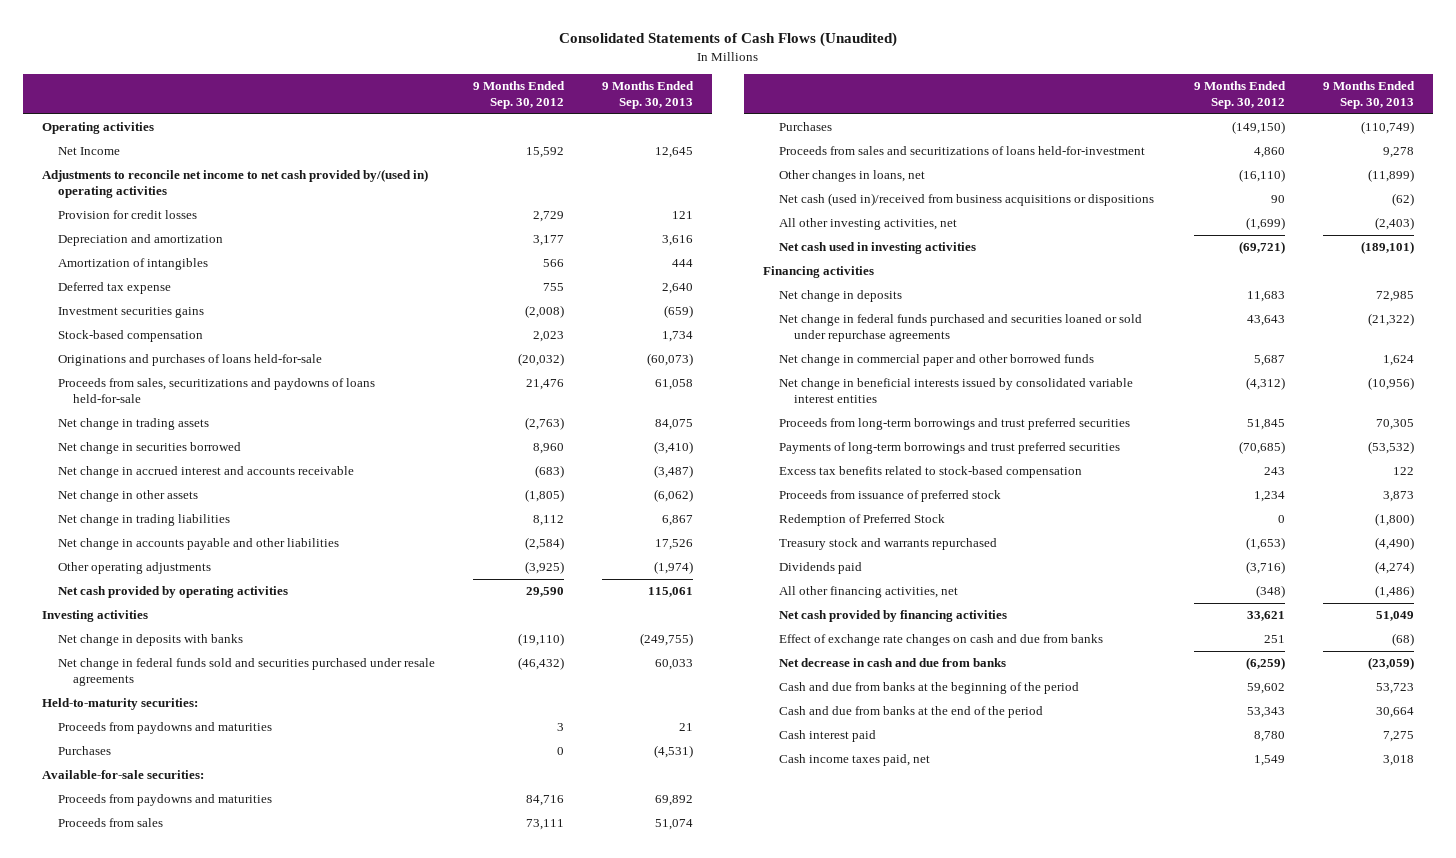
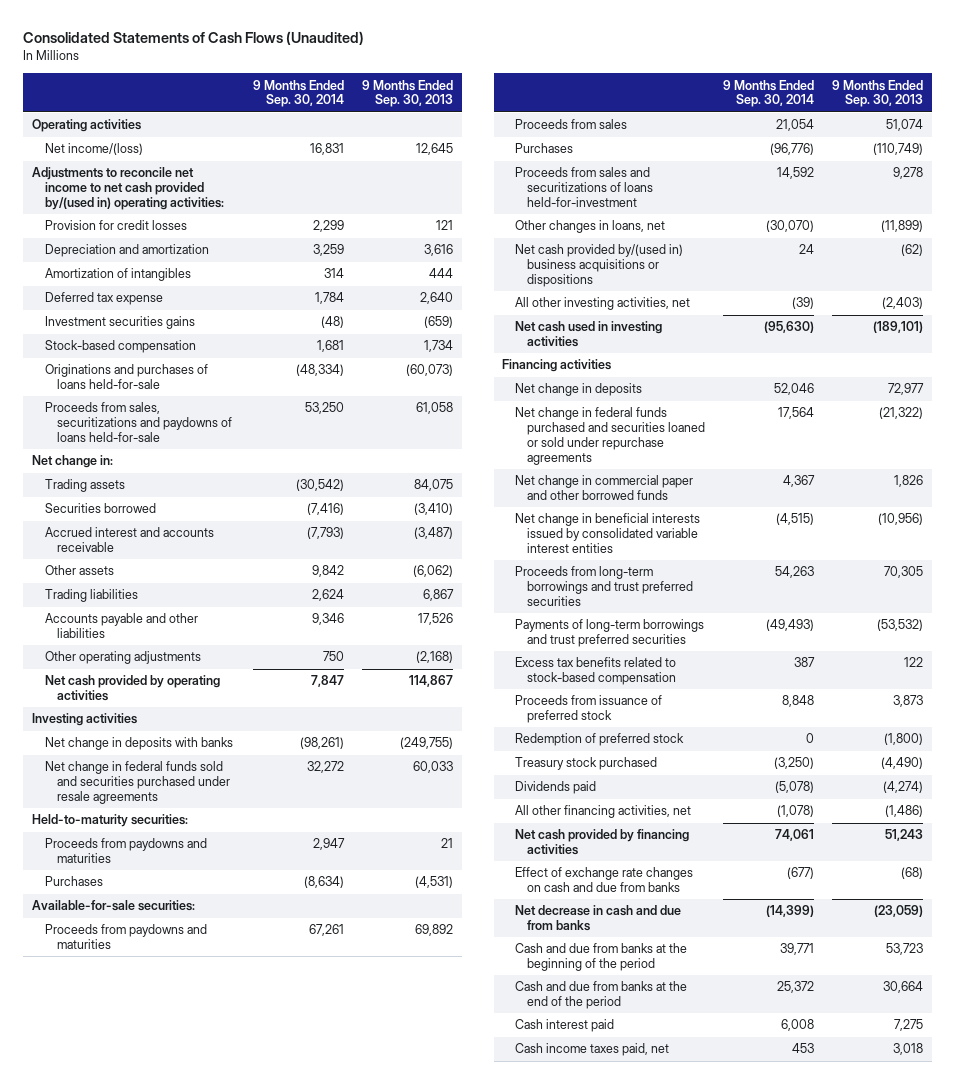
- | 9 Months Ended Sep. 30, 2012 | 9 Months Ended Sep. 30, 2013
+ | 9 Months Ended Sep. 30, 2014 | 9 Months Ended Sep. 30, 2013
- Net Income | 15,592 | 12,645
- Adjustments to reconcile net income to net cash provided by/(used in) operating activities
+ Net income/(loss) | 16,831 | 12,645
+ Adjustments to reconcile net income to net cash provided by/(used in) operating activities:
- Net change in trading assets | (2,763) | 84,075
- Net change in securities borrowed | 8,960 | (3,410)
- Net change in accrued interest and accounts receivable | (683) | (3,487)
- Net change in other assets | (1,805) | (6,062)
- Net change in trading liabilities | 8,112 | 6,867
- Net change in accounts payable and other liabilities | (2,584) | 17,526
- Other operating adjustments | (3,925) | (1,974)
- Net cash provided by operating activities | 29,590 | 115,061
+ Net change in:
+ Trading assets | (30,542) | 84,075
+ Securities borrowed | (7,416) | (3,410)
+ Accrued interest and accounts receivable | (7,793) | (3,487)
+ Other assets | 9,842 | (6,062)
+ Trading liabilities | 2,624 | 6,867
+ Accounts payable and other liabilities | 9,346 | 17,526
+ Other operating adjustments | 750 | (2,168)
+ Net cash provided by operating activities | 7,847 | 114,867
- Net cash (used in)/received from business acquisitions or dispositions | 90 | (62)
+ Net cash provided by/(used in) business acquisitions or dispositions | 24 | (62)
- Net change in deposits | 11,683 | 72,985
+ Net change in deposits | 52,046 | 72,977
- Net change in commercial paper and other borrowed funds | 5,687 | 1,624
+ Net change in commercial paper and other borrowed funds | 4,367 | 1,826
- Redemption of Preferred Stock | 0 | (1,800)
- Treasury stock and warrants repurchased | (1,653) | (4,490)
+ Redemption of preferred stock | 0 | (1,800)
+ Treasury stock purchased | (3,250) | (4,490)
- Net cash provided by financing activities | 33,621 | 51,049
+ Net cash provided by financing activities | 74,061 | 51,243

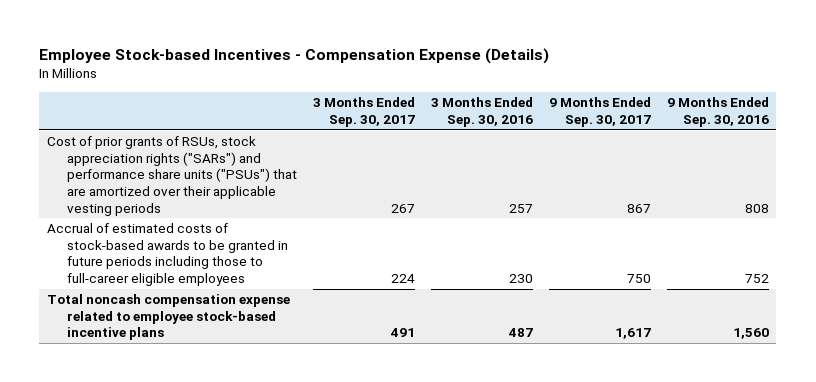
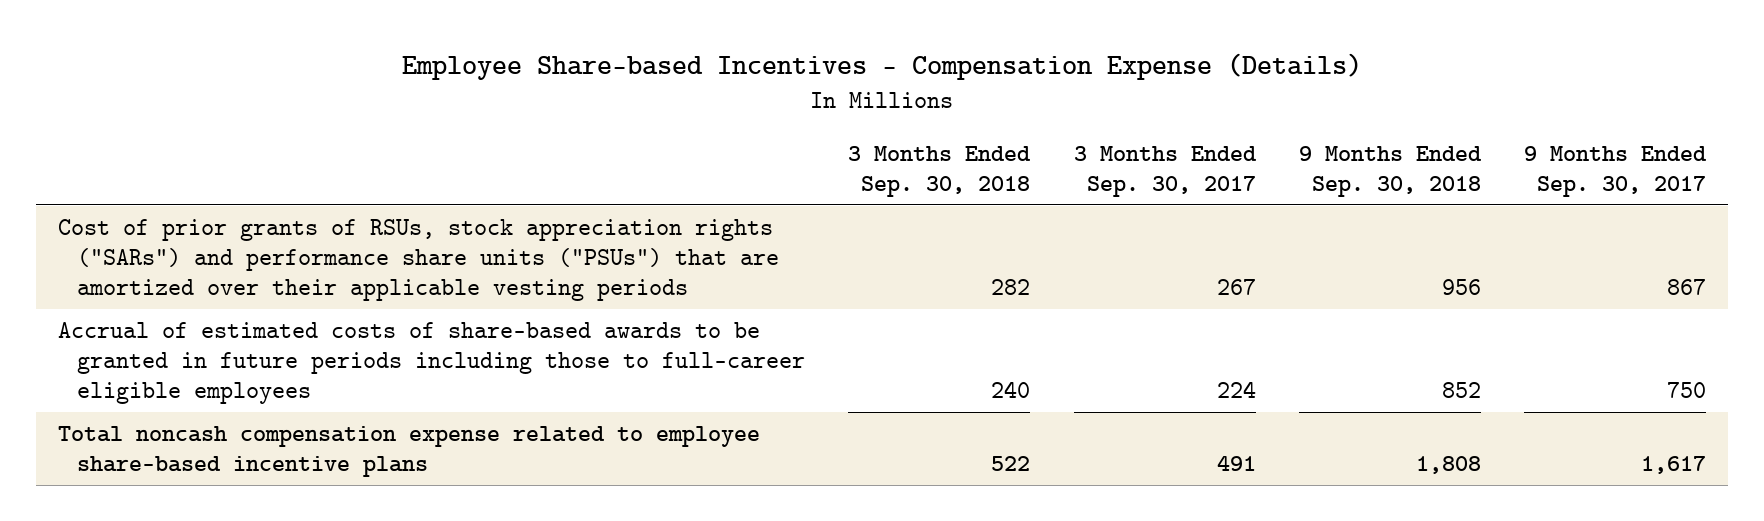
- Employee Stock-based Incentives - Compensation Expense (Details)
+ Employee Share-based Incentives - Compensation Expense (Details)
- | 3 Months Ended Sep. 30, 2017 | 3 Months Ended Sep. 30, 2016 | 9 Months Ended Sep. 30, 2017 | 9 Months Ended Sep. 30, 2016
+ | 3 Months Ended Sep. 30, 2018 | 3 Months Ended Sep. 30, 2017 | 9 Months Ended Sep. 30, 2018 | 9 Months Ended Sep. 30, 2017
- Accrual of estimated costs of stock-based awards to be granted in future periods including those to full-career eligible employees | 224 | 230 | 750 | 752
- Total noncash compensation expense related to employee stock-based incentive plans | 491 | 487 | 1,617 | 1,560
+ Accrual of estimated costs of share-based awards to be granted in future periods including those to full-career eligible employees | 240 | 224 | 852 | 750
+ Total noncash compensation expense related to employee share-based incentive plans | 522 | 491 | 1,808 | 1,617

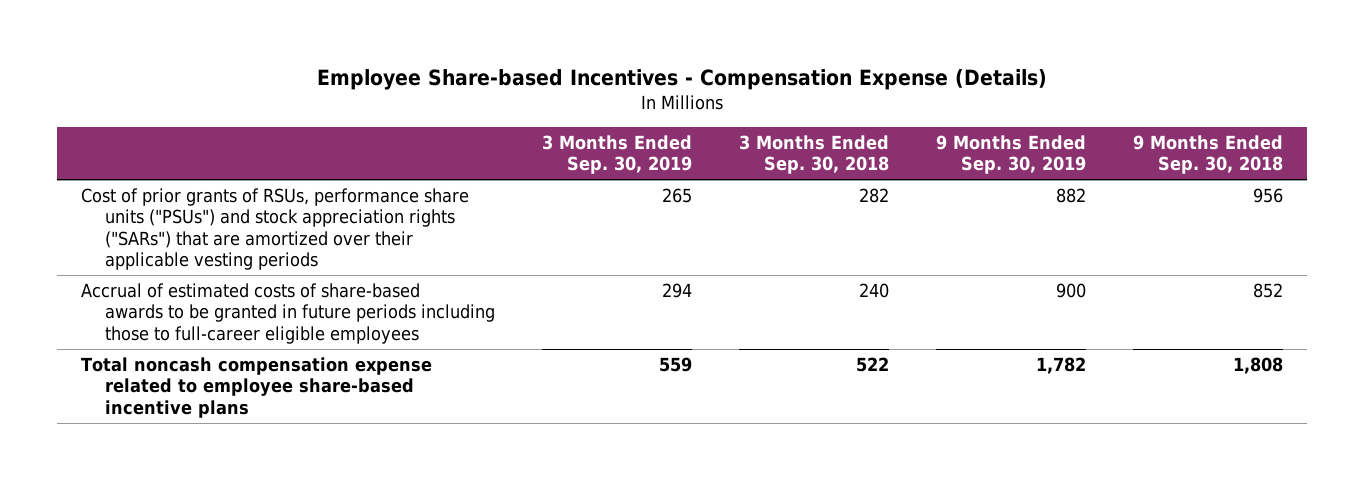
- | 3 Months Ended Sep. 30, 2018 | 3 Months Ended Sep. 30, 2017 | 9 Months Ended Sep. 30, 2018 | 9 Months Ended Sep. 30, 2017
+ | 3 Months Ended Sep. 30, 2019 | 3 Months Ended Sep. 30, 2018 | 9 Months Ended Sep. 30, 2019 | 9 Months Ended Sep. 30, 2018
- Cost of prior grants of RSUs, stock appreciation rights ("SARs") and performance share units ("PSUs") that are amortized over their applicable vesting periods | 282 | 267 | 956 | 867
+ Cost of prior grants of RSUs, performance share units ("PSUs") and stock appreciation rights ("SARs") that are amortized over their applicable vesting periods | 265 | 282 | 882 | 956

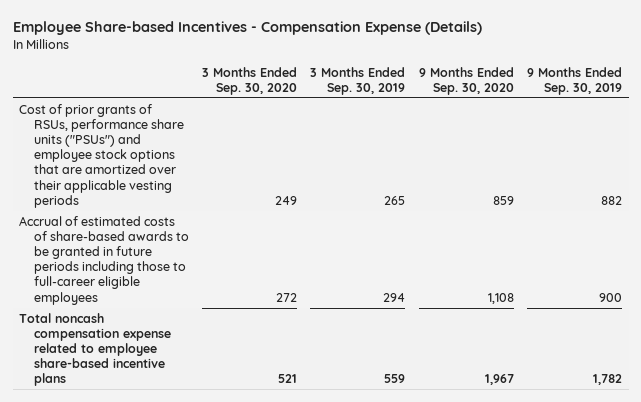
- | 3 Months Ended Sep. 30, 2019 | 3 Months Ended Sep. 30, 2018 | 9 Months Ended Sep. 30, 2019 | 9 Months Ended Sep. 30, 2018
+ | 3 Months Ended Sep. 30, 2020 | 3 Months Ended Sep. 30, 2019 | 9 Months Ended Sep. 30, 2020 | 9 Months Ended Sep. 30, 2019
- Cost of prior grants of RSUs, performance share units ("PSUs") and stock appreciation rights ("SARs") that are amortized over their applicable vesting periods | 265 | 282 | 882 | 956
+ Cost of prior grants of RSUs, performance share units ("PSUs") and employee stock options that are amortized over their applicable vesting periods | 249 | 265 | 859 | 882

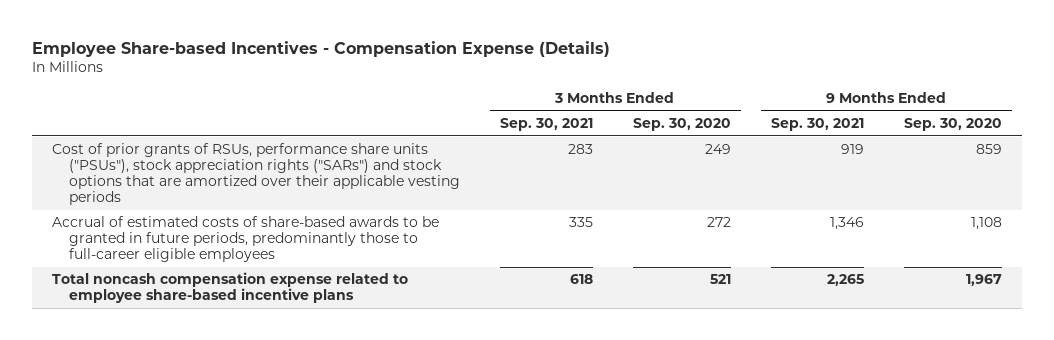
- | 3 Months Ended Sep. 30, 2020 | 3 Months Ended Sep. 30, 2019 | 9 Months Ended Sep. 30, 2020 | 9 Months Ended Sep. 30, 2019
+ | 3 Months Ended Sep. 30, 2021 | 3 Months Ended Sep. 30, 2020 | 9 Months Ended Sep. 30, 2021 | 9 Months Ended Sep. 30, 2020
- Cost of prior grants of RSUs, performance share units ("PSUs") and employee stock options that are amortized over their applicable vesting periods | 249 | 265 | 859 | 882
- Accrual of estimated costs of share-based awards to be granted in future periods including those to full-career eligible employees | 272 | 294 | 1,108 | 900
+ Cost of prior grants of RSUs, performance share units ("PSUs"), stock appreciation rights ("SARs") and stock options that are amortized over their applicable vesting periods | 283 | 249 | 919 | 859
+ Accrual of estimated costs of share-based awards to be granted in future periods, predominantly those to full-career eligible employees | 335 | 272 | 1,346 | 1,108

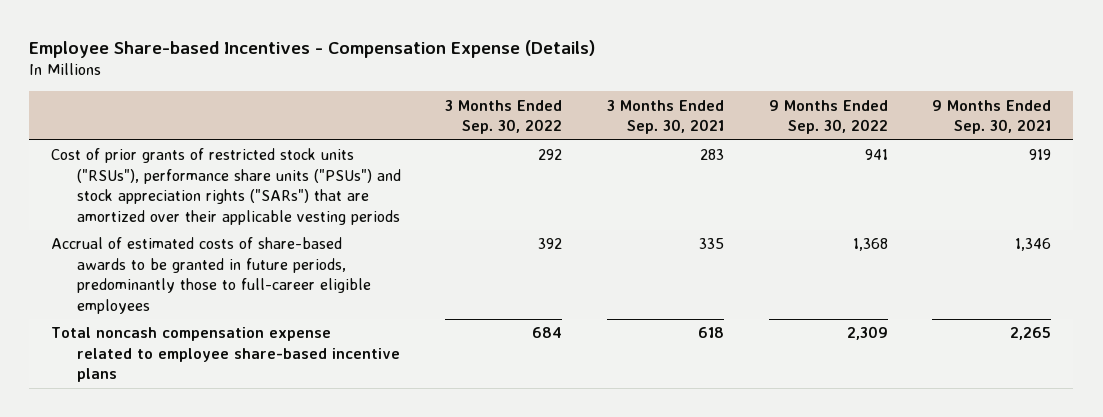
- | 3 Months Ended Sep. 30, 2021 | 3 Months Ended Sep. 30, 2020 | 9 Months Ended Sep. 30, 2021 | 9 Months Ended Sep. 30, 2020
+ | 3 Months Ended Sep. 30, 2022 | 3 Months Ended Sep. 30, 2021 | 9 Months Ended Sep. 30, 2022 | 9 Months Ended Sep. 30, 2021
- Cost of prior grants of RSUs, performance share units ("PSUs"), stock appreciation rights ("SARs") and stock options that are amortized over their applicable vesting periods | 283 | 249 | 919 | 859
+ Cost of prior grants of restricted stock units ("RSUs"), performance share units ("PSUs") and stock appreciation rights ("SARs") that are amortized over their applicable vesting periods | 292 | 283 | 941 | 919

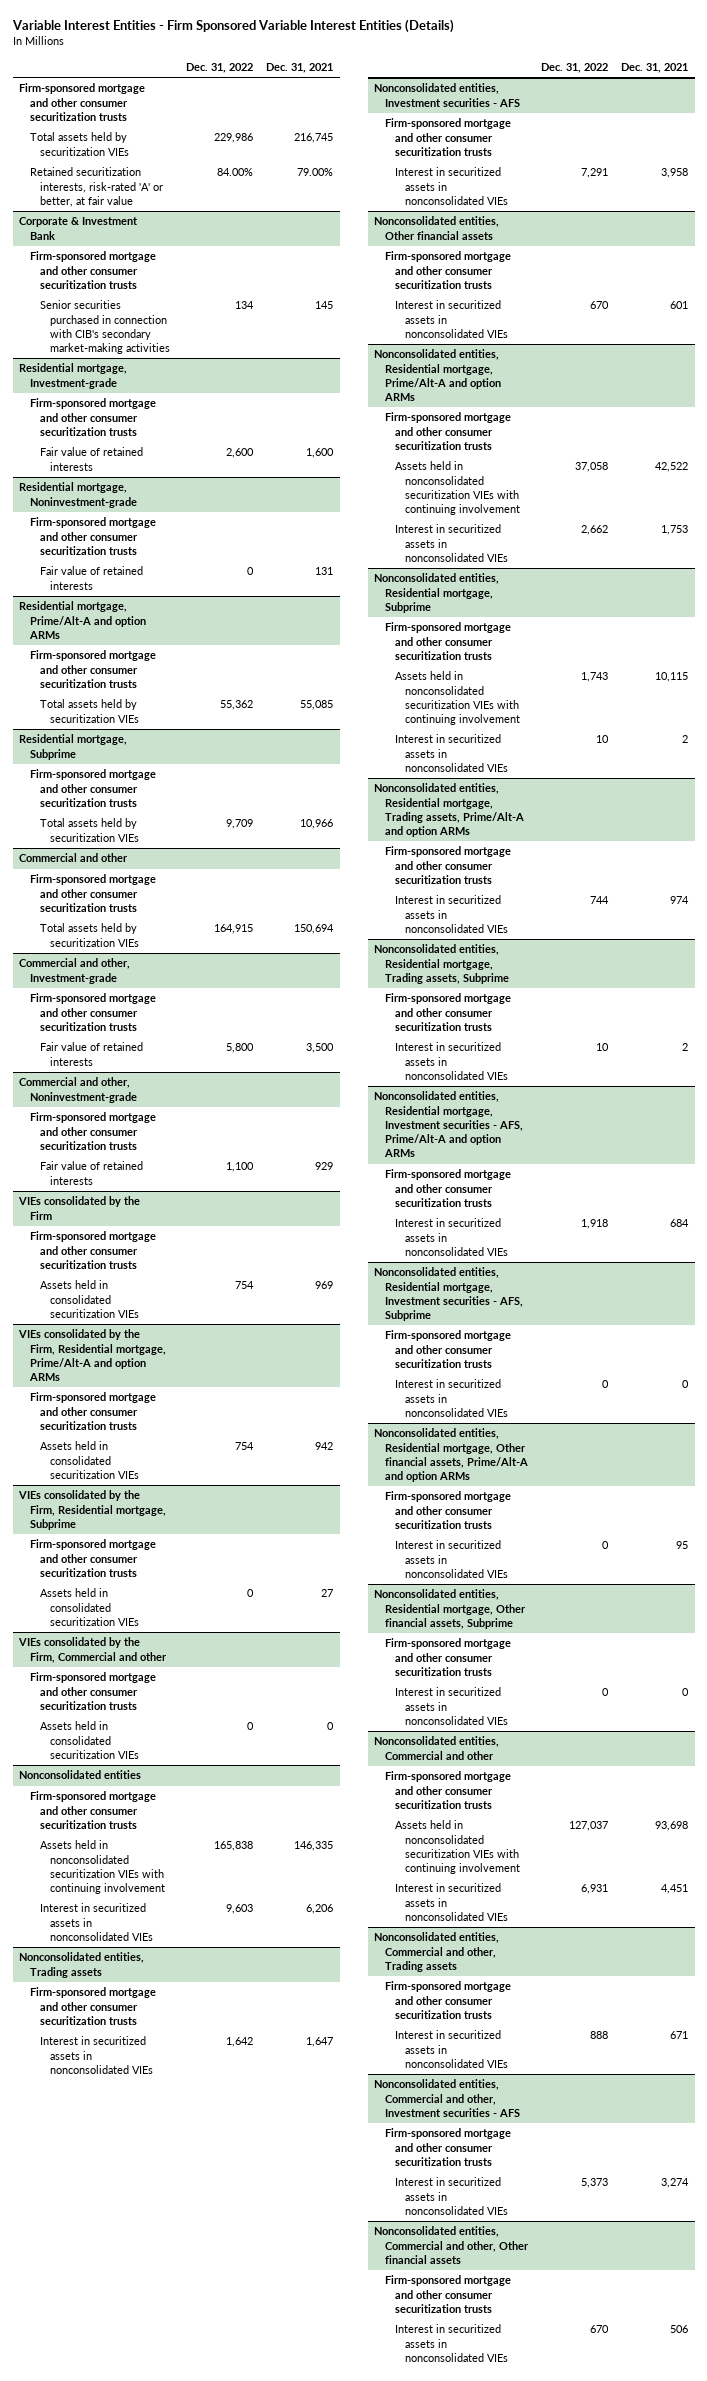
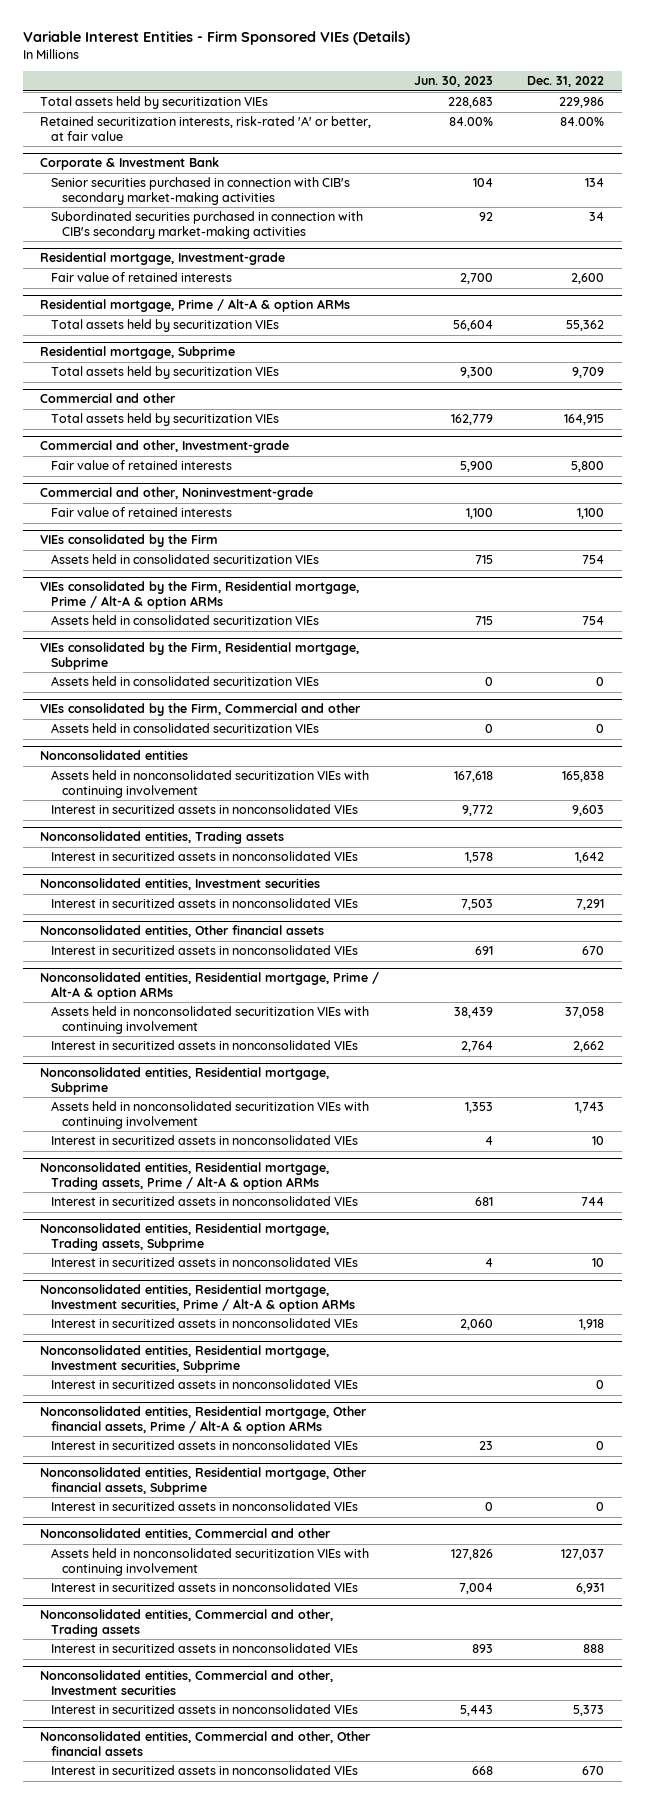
- Variable Interest Entities - Firm Sponsored Variable Interest Entities (Details)
+ Variable Interest Entities - Firm Sponsored VIEs (Details)
- | Dec. 31, 2022 | Dec. 31, 2021
+ | Jun. 30, 2023 | Dec. 31, 2022
- Firm-sponsored mortgage and other consumer securitization trusts
@ Corporate & Investment Bank
- Firm-sponsored mortgage and other consumer securitization trusts
+ Subordinated securities purchased in connection with CIB's secondary market-making activities | 92 | 34
@ Residential mortgage, Investment-grade
- Firm-sponsored mortgage and other consumer securitization trusts
- Residential mortgage, Noninvestment-grade
- Firm-sponsored mortgage and other consumer securitization trusts
- Fair value of retained interests | 0 | 131
- Residential mortgage, Prime/Alt-A and option ARMs
- Firm-sponsored mortgage and other consumer securitization trusts
+ Residential mortgage, Prime / Alt-A & option ARMs
@ Residential mortgage, Subprime
- Firm-sponsored mortgage and other consumer securitization trusts
@ Commercial and other
- Firm-sponsored mortgage and other consumer securitization trusts
@ Commercial and other, Investment-grade
- Firm-sponsored mortgage and other consumer securitization trusts
@ Commercial and other, Noninvestment-grade
- Firm-sponsored mortgage and other consumer securitization trusts
@ VIEs consolidated by the Firm
- Firm-sponsored mortgage and other consumer securitization trusts
- VIEs consolidated by the Firm, Residential mortgage, Prime/Alt-A and option ARMs
- Firm-sponsored mortgage and other consumer securitization trusts
+ VIEs consolidated by the Firm, Residential mortgage, Prime / Alt-A & option ARMs
@ VIEs consolidated by the Firm, Residential mortgage, Subprime
- Firm-sponsored mortgage and other consumer securitization trusts
@ VIEs consolidated by the Firm, Commercial and other
- Firm-sponsored mortgage and other consumer securitization trusts
@ Nonconsolidated entities
- Firm-sponsored mortgage and other consumer securitization trusts
@ Nonconsolidated entities, Trading assets
- Firm-sponsored mortgage and other consumer securitization trusts
- Nonconsolidated entities, Investment securities - AFS
- Firm-sponsored mortgage and other consumer securitization trusts
+ Nonconsolidated entities, Investment securities
@ Nonconsolidated entities, Other financial assets
- Firm-sponsored mortgage and other consumer securitization trusts
- Nonconsolidated entities, Residential mortgage, Prime/Alt-A and option ARMs
- Firm-sponsored mortgage and other consumer securitization trusts
+ Nonconsolidated entities, Residential mortgage, Prime / Alt-A & option ARMs
@ Nonconsolidated entities, Residential mortgage, Subprime
- Firm-sponsored mortgage and other consumer securitization trusts
- Nonconsolidated entities, Residential mortgage, Trading assets, Prime/Alt-A and option ARMs
- Firm-sponsored mortgage and other consumer securitization trusts
+ Nonconsolidated entities, Residential mortgage, Trading assets, Prime / Alt-A & option ARMs
@ Nonconsolidated entities, Residential mortgage, Trading assets, Subprime
- Firm-sponsored mortgage and other consumer securitization trusts
- Nonconsolidated entities, Residential mortgage, Investment securities - AFS, Prime/Alt-A and option ARMs
- Firm-sponsored mortgage and other consumer securitization trusts
+ Nonconsolidated entities, Residential mortgage, Investment securities, Prime / Alt-A & option ARMs
- Nonconsolidated entities, Residential mortgage, Investment securities - AFS, Subprime
- Firm-sponsored mortgage and other consumer securitization trusts
+ Nonconsolidated entities, Residential mortgage, Investment securities, Subprime
- Nonconsolidated entities, Residential mortgage, Other financial assets, Prime/Alt-A and option ARMs
- Firm-sponsored mortgage and other consumer securitization trusts
+ Nonconsolidated entities, Residential mortgage, Other financial assets, Prime / Alt-A & option ARMs
@ Nonconsolidated entities, Residential mortgage, Other financial assets, Subprime
- Firm-sponsored mortgage and other consumer securitization trusts
@ Nonconsolidated entities, Commercial and other
- Firm-sponsored mortgage and other consumer securitization trusts
@ Nonconsolidated entities, Commercial and other, Trading assets
- Firm-sponsored mortgage and other consumer securitization trusts
- Nonconsolidated entities, Commercial and other, Investment securities - AFS
- Firm-sponsored mortgage and other consumer securitization trusts
+ Nonconsolidated entities, Commercial and other, Investment securities
@ Nonconsolidated entities, Commercial and other, Other financial assets
- Firm-sponsored mortgage and other consumer securitization trusts

